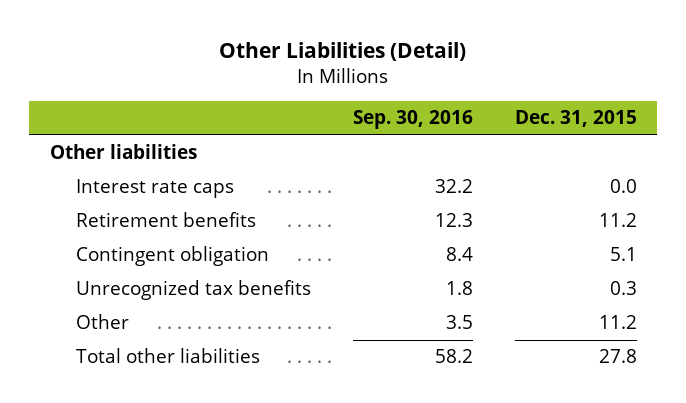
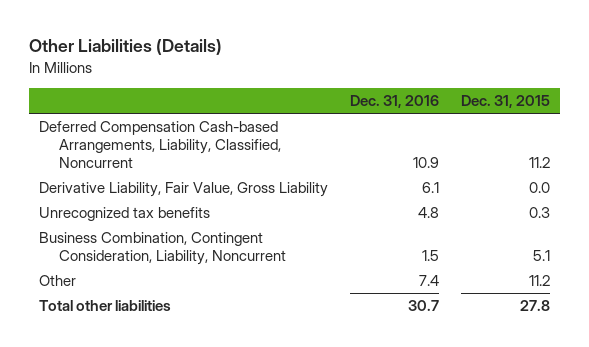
- Other Liabilities (Detail)
+ Other Liabilities (Details)
- | Sep. 30, 2016 | Dec. 31, 2015
+ | Dec. 31, 2016 | Dec. 31, 2015
- Other liabilities
- Interest rate caps | 32.2 | 0.0
- Retirement benefits | 12.3 | 11.2
- Contingent obligation | 8.4 | 5.1
+ Deferred Compensation Cash-based Arrangements, Liability, Classified, Noncurrent | 10.9 | 11.2
+ Derivative Liability, Fair Value, Gross Liability | 6.1 | 0.0
+ Business Combination, Contingent Consideration, Liability, Noncurrent | 1.5 | 5.1

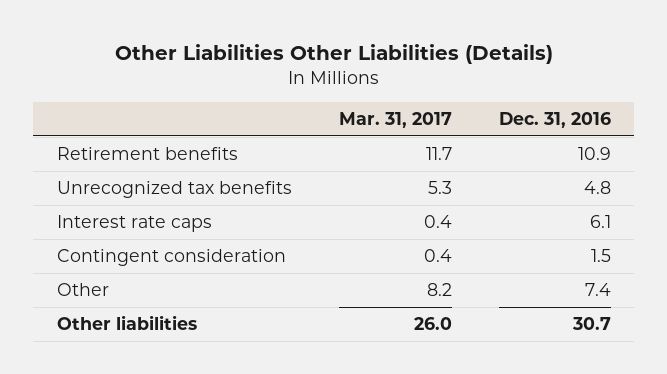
- Other Liabilities (Details)
+ Other Liabilities Other Liabilities (Details)
- | Dec. 31, 2016 | Dec. 31, 2015
+ | Mar. 31, 2017 | Dec. 31, 2016
- Deferred Compensation Cash-based Arrangements, Liability, Classified, Noncurrent | 10.9 | 11.2
- Derivative Liability, Fair Value, Gross Liability | 6.1 | 0.0
+ Retirement benefits | 11.7 | 10.9
- Business Combination, Contingent Consideration, Liability, Noncurrent | 1.5 | 5.1
+ Interest rate caps | 0.4 | 6.1
+ Contingent consideration | 0.4 | 1.5
- Total other liabilities | 30.7 | 27.8
+ Other liabilities | 26.0 | 30.7

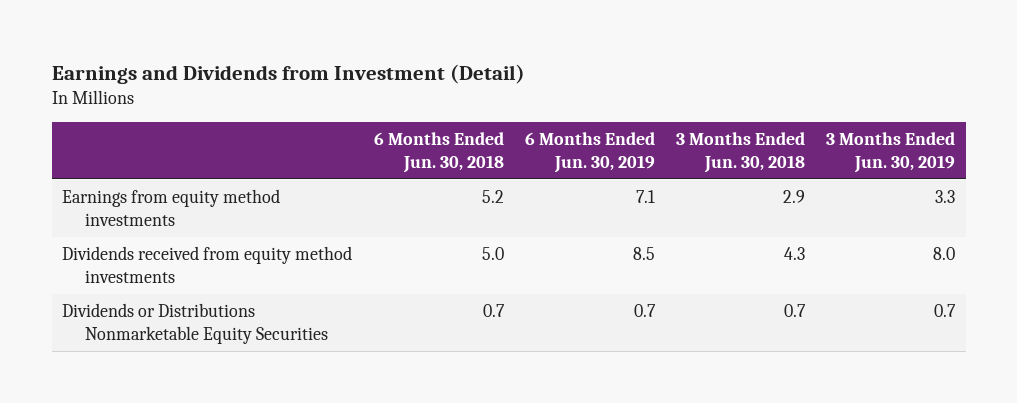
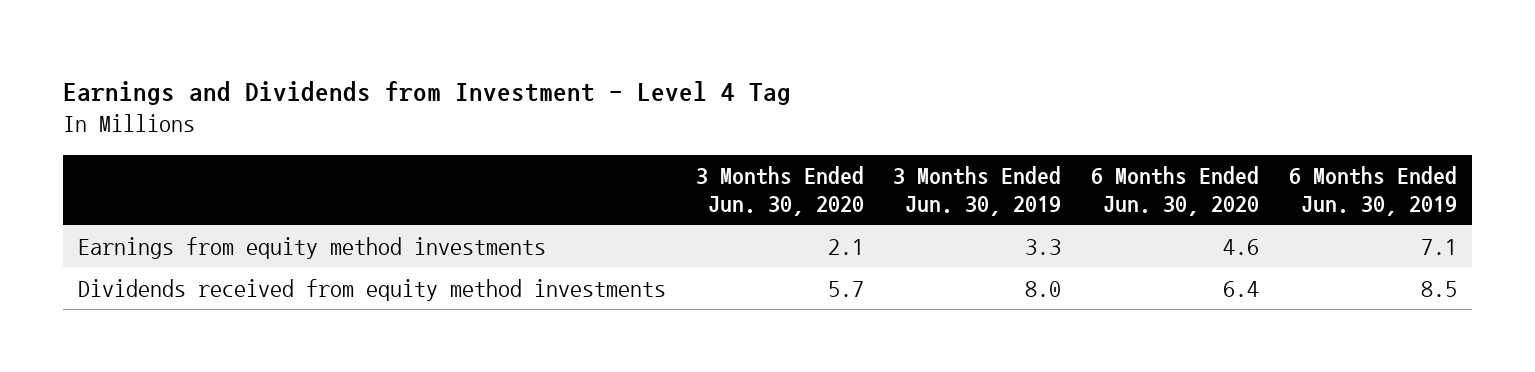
- Earnings and Dividends from Investment (Detail)
+ Earnings and Dividends from Investment - Level 4 Tag
- | 6 Months Ended Jun. 30, 2018 | 6 Months Ended Jun. 30, 2019 | 3 Months Ended Jun. 30, 2018 | 3 Months Ended Jun. 30, 2019
+ | 3 Months Ended Jun. 30, 2020 | 3 Months Ended Jun. 30, 2019 | 6 Months Ended Jun. 30, 2020 | 6 Months Ended Jun. 30, 2019
- Dividends or Distributions Nonmarketable Equity Securities | 0.7 | 0.7 | 0.7 | 0.7

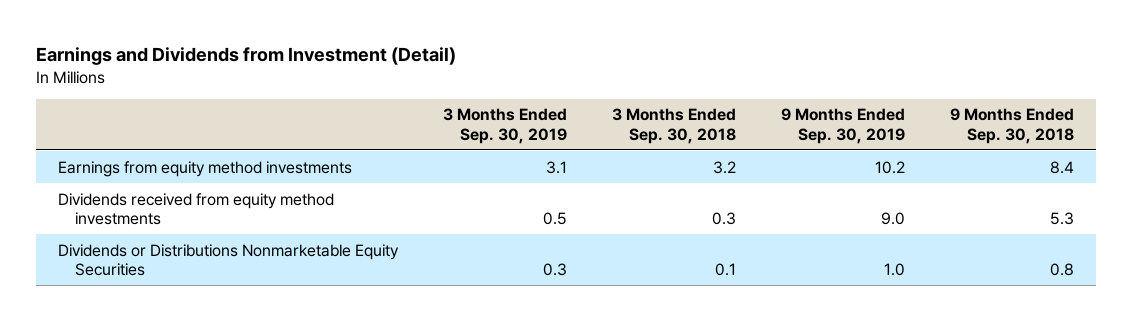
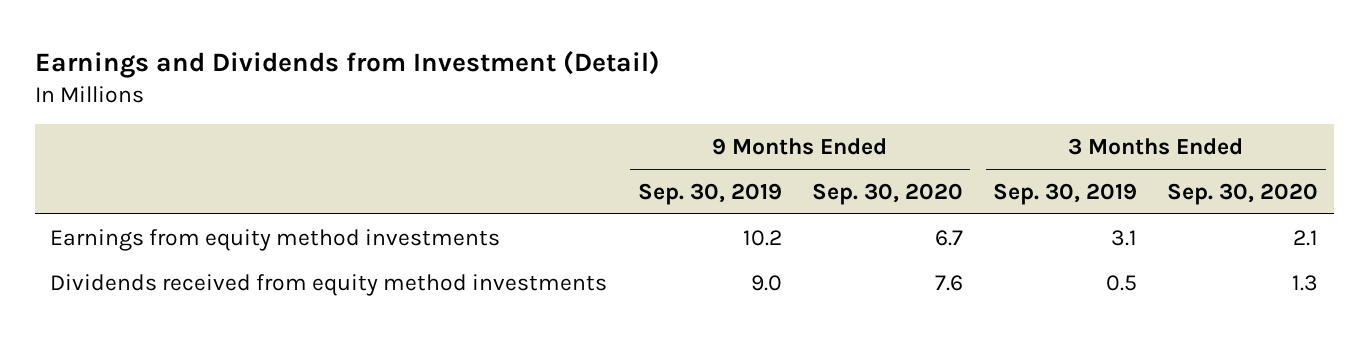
- | 3 Months Ended Sep. 30, 2019 | 3 Months Ended Sep. 30, 2018 | 9 Months Ended Sep. 30, 2019 | 9 Months Ended Sep. 30, 2018
+ | 9 Months Ended Sep. 30, 2019 | 9 Months Ended Sep. 30, 2020 | 3 Months Ended Sep. 30, 2019 | 3 Months Ended Sep. 30, 2020
- Dividends or Distributions Nonmarketable Equity Securities | 0.3 | 0.1 | 1.0 | 0.8

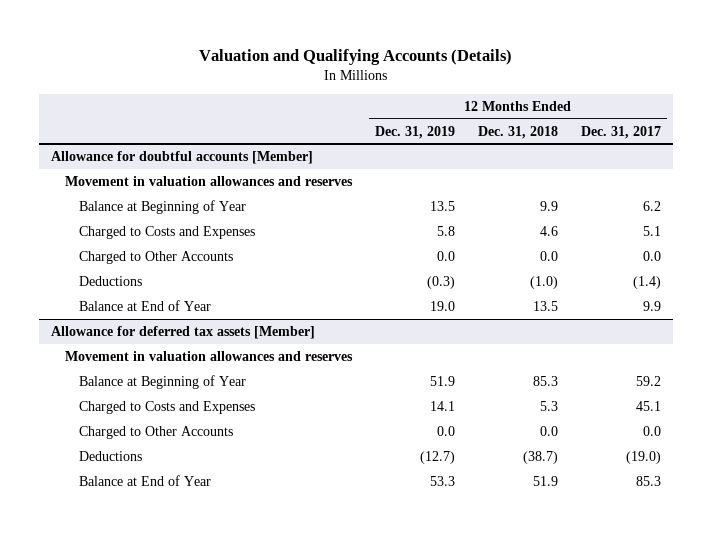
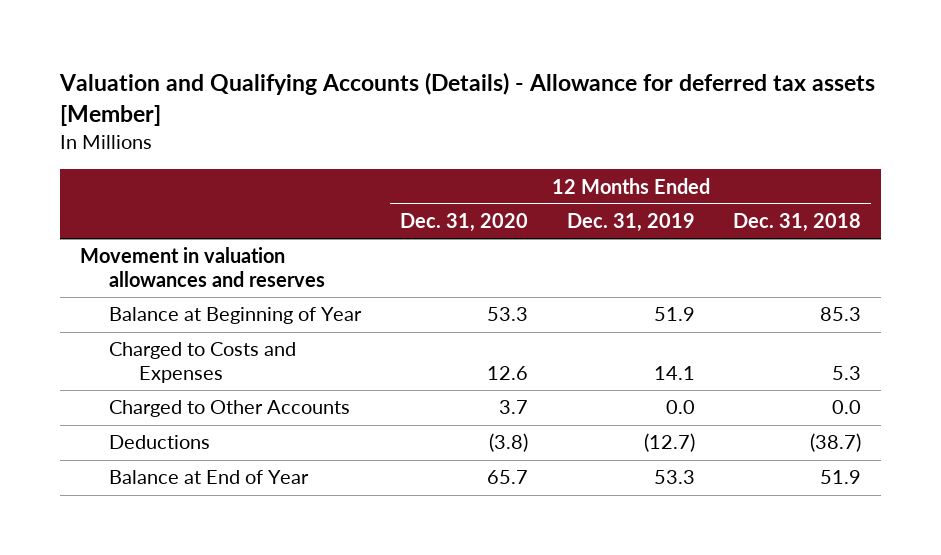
- Valuation and Qualifying Accounts (Details)
+ Valuation and Qualifying Accounts (Details) - Allowance for deferred tax assets [Member]
- | 12 Months Ended Dec. 31, 2019 | 12 Months Ended Dec. 31, 2018 | 12 Months Ended Dec. 31, 2017
+ | 12 Months Ended Dec. 31, 2020 | 12 Months Ended Dec. 31, 2019 | 12 Months Ended Dec. 31, 2018
- Allowance for doubtful accounts [Member]
- Balance at Beginning of Year | 13.5 | 9.9 | 6.2
- Charged to Costs and Expenses | 5.8 | 4.6 | 5.1
- Charged to Other Accounts | 0.0 | 0.0 | 0.0
- Deductions | (0.3) | (1.0) | (1.4)
- Balance at End of Year | 19.0 | 13.5 | 9.9
- Allowance for deferred tax assets [Member]
- Movement in valuation allowances and reserves

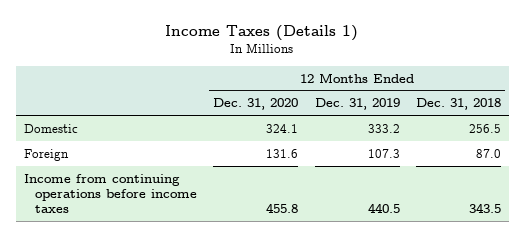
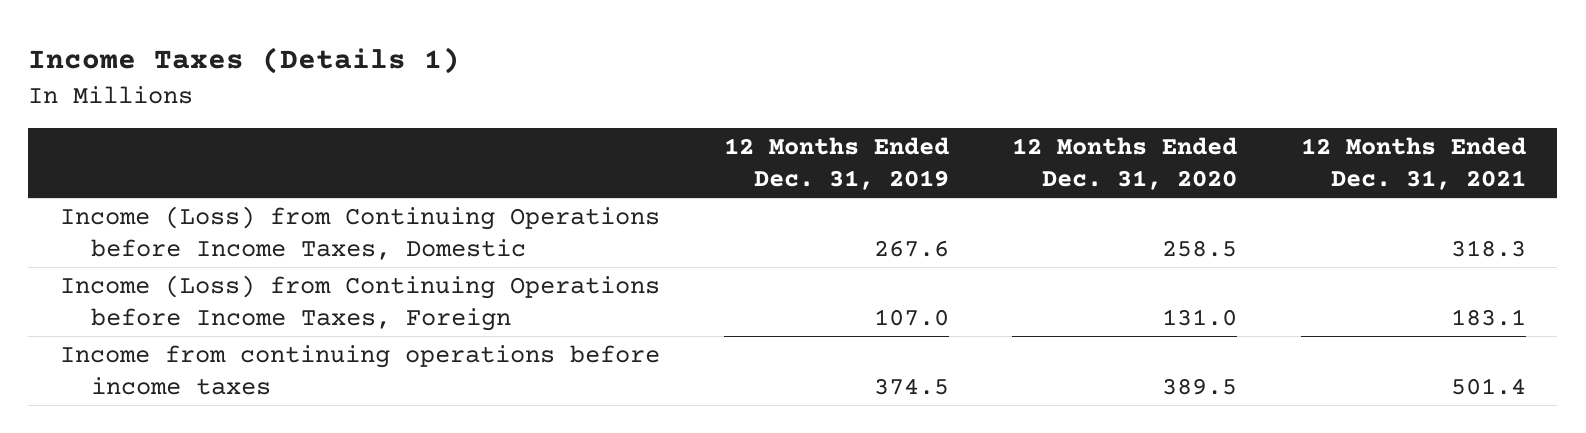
- | 12 Months Ended Dec. 31, 2020 | 12 Months Ended Dec. 31, 2019 | 12 Months Ended Dec. 31, 2018
+ | 12 Months Ended Dec. 31, 2019 | 12 Months Ended Dec. 31, 2020 | 12 Months Ended Dec. 31, 2021
- Domestic | 324.1 | 333.2 | 256.5
- Foreign | 131.6 | 107.3 | 87.0
- Income from continuing operations before income taxes | 455.8 | 440.5 | 343.5
+ Income (Loss) from Continuing Operations before Income Taxes, Domestic | 267.6 | 258.5 | 318.3
+ Income (Loss) from Continuing Operations before Income Taxes, Foreign | 107.0 | 131.0 | 183.1
+ Income from continuing operations before income taxes | 374.5 | 389.5 | 501.4

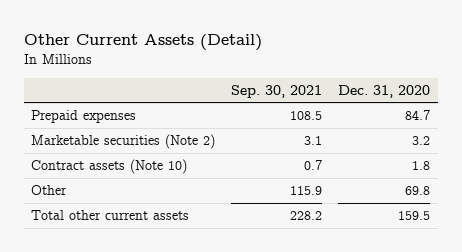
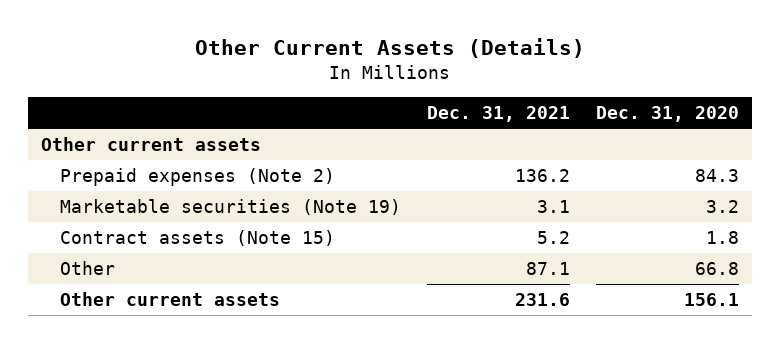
- Other Current Assets (Detail)
+ Other Current Assets (Details)
- | Sep. 30, 2021 | Dec. 31, 2020
+ | Dec. 31, 2021 | Dec. 31, 2020
- Prepaid expenses | 108.5 | 84.7
- Marketable securities (Note 2) | 3.1 | 3.2
- Contract assets (Note 10) | 0.7 | 1.8
- Other | 115.9 | 69.8
- Total other current assets | 228.2 | 159.5
+ Other current assets
+ Prepaid expenses (Note 2) | 136.2 | 84.3
+ Marketable securities (Note 19) | 3.1 | 3.2
+ Contract assets (Note 15) | 5.2 | 1.8
+ Other | 87.1 | 66.8
+ Other current assets | 231.6 | 156.1

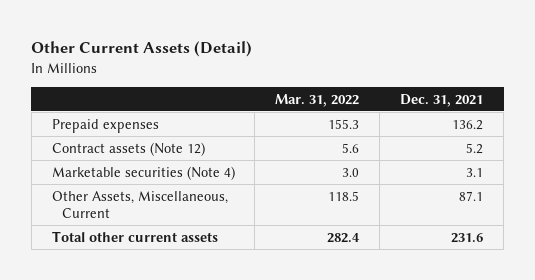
- Other Current Assets (Details)
+ Other Current Assets (Detail)
- | Dec. 31, 2021 | Dec. 31, 2020
+ | Mar. 31, 2022 | Dec. 31, 2021
- Other current assets
- Prepaid expenses (Note 2) | 136.2 | 84.3
- Marketable securities (Note 19) | 3.1 | 3.2
- Contract assets (Note 15) | 5.2 | 1.8
- Other | 87.1 | 66.8
- Other current assets | 231.6 | 156.1
+ Prepaid expenses | 155.3 | 136.2
+ Contract assets (Note 12) | 5.6 | 5.2
+ Marketable securities (Note 4) | 3.0 | 3.1
+ Other Assets, Miscellaneous, Current | 118.5 | 87.1
+ Total other current assets | 282.4 | 231.6

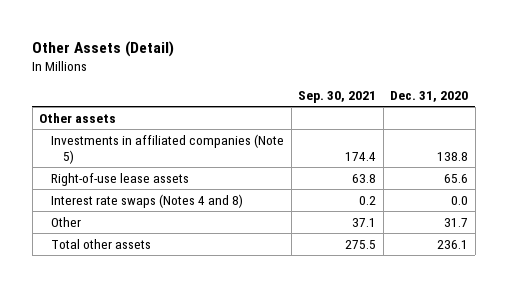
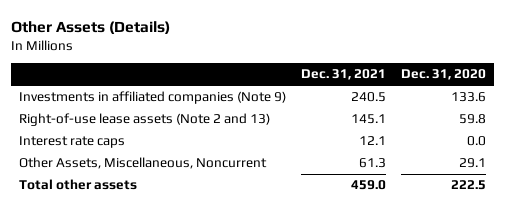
- Other Assets (Detail)
+ Other Assets (Details)
- | Sep. 30, 2021 | Dec. 31, 2020
+ | Dec. 31, 2021 | Dec. 31, 2020
- Other assets
- Investments in affiliated companies (Note 5) | 174.4 | 138.8
- Right-of-use lease assets | 63.8 | 65.6
- Interest rate swaps (Notes 4 and 8) | 0.2 | 0.0
- Other | 37.1 | 31.7
- Total other assets | 275.5 | 236.1
+ Investments in affiliated companies (Note 9) | 240.5 | 133.6
+ Right-of-use lease assets (Note 2 and 13) | 145.1 | 59.8
+ Interest rate caps | 12.1 | 0.0
+ Other Assets, Miscellaneous, Noncurrent | 61.3 | 29.1
+ Total other assets | 459.0 | 222.5

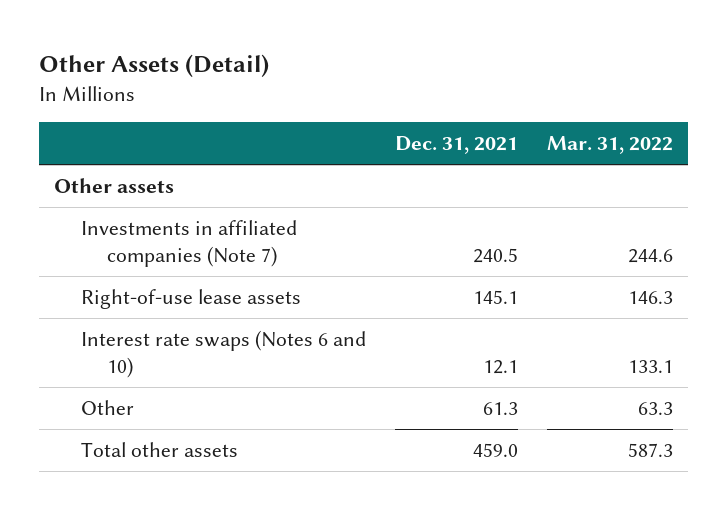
- Other Assets (Details)
+ Other Assets (Detail)
- | Dec. 31, 2021 | Dec. 31, 2020
+ | Dec. 31, 2021 | Mar. 31, 2022
- Investments in affiliated companies (Note 9) | 240.5 | 133.6
- Right-of-use lease assets (Note 2 and 13) | 145.1 | 59.8
- Interest rate caps | 12.1 | 0.0
- Other Assets, Miscellaneous, Noncurrent | 61.3 | 29.1
+ Other assets
+ Investments in affiliated companies (Note 7) | 240.5 | 244.6
+ Right-of-use lease assets | 145.1 | 146.3
+ Interest rate swaps (Notes 6 and 10) | 12.1 | 133.1
+ Other | 61.3 | 63.3

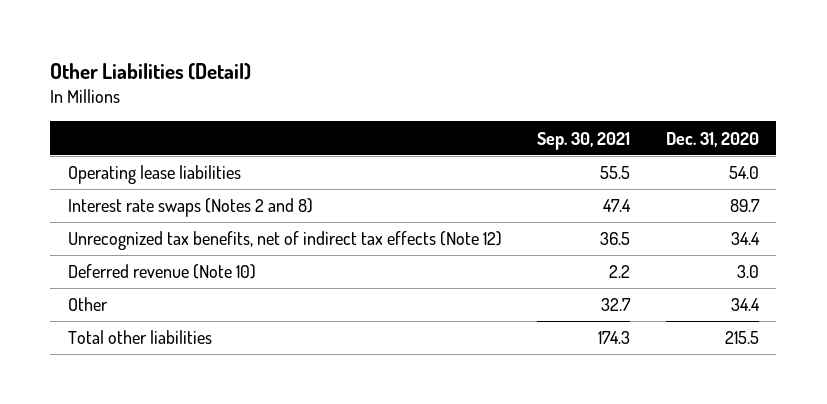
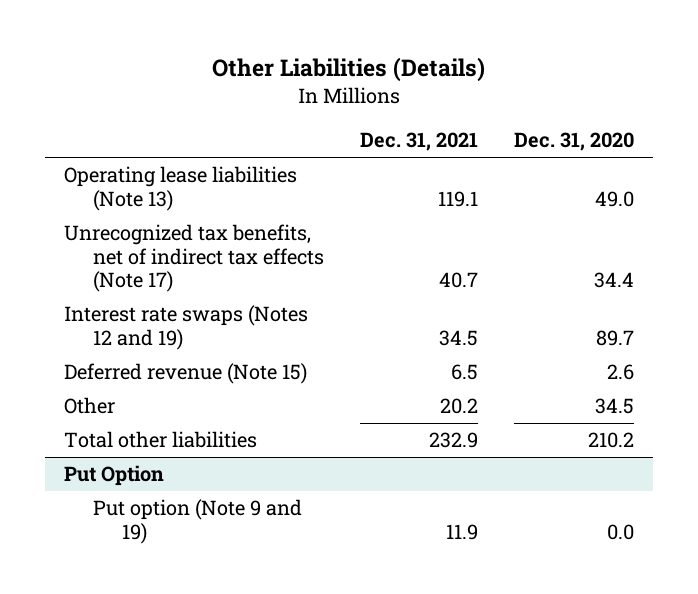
- Other Liabilities (Detail)
+ Other Liabilities (Details)
- | Sep. 30, 2021 | Dec. 31, 2020
+ | Dec. 31, 2021 | Dec. 31, 2020
- Operating lease liabilities | 55.5 | 54.0
- Interest rate swaps (Notes 2 and 8) | 47.4 | 89.7
- Unrecognized tax benefits, net of indirect tax effects (Note 12) | 36.5 | 34.4
- Deferred revenue (Note 10) | 2.2 | 3.0
- Other | 32.7 | 34.4
- Total other liabilities | 174.3 | 215.5
+ Operating lease liabilities (Note 13) | 119.1 | 49.0
+ Unrecognized tax benefits, net of indirect tax effects (Note 17) | 40.7 | 34.4
+ Interest rate swaps (Notes 12 and 19) | 34.5 | 89.7
+ Deferred revenue (Note 15) | 6.5 | 2.6
+ Other | 20.2 | 34.5
+ Total other liabilities | 232.9 | 210.2
+ Put Option
+ Put option (Note 9 and 19) | 11.9 | 0.0

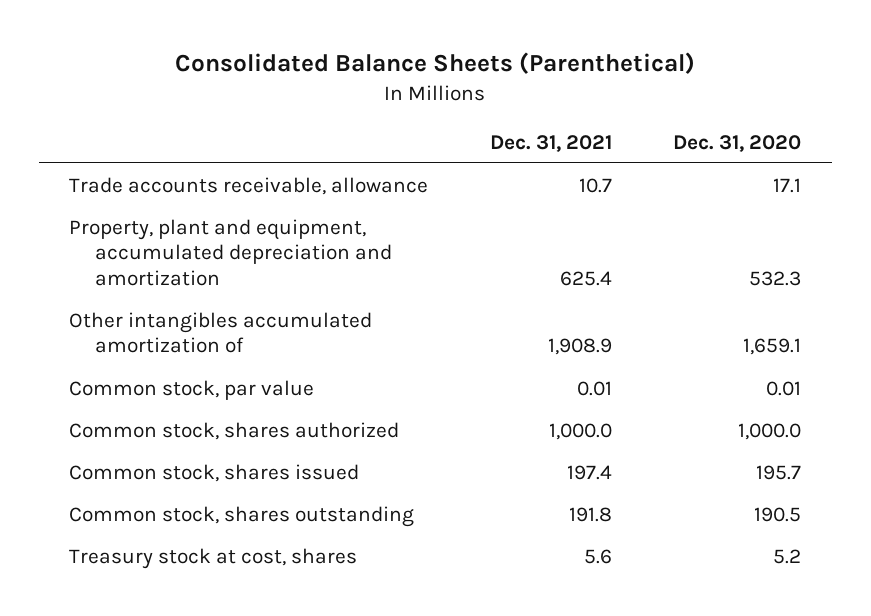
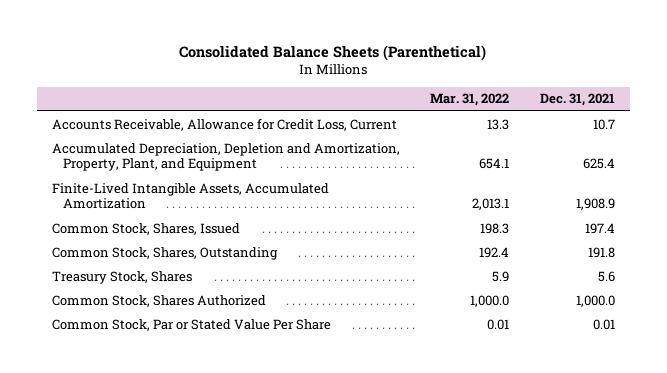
- | Dec. 31, 2021 | Dec. 31, 2020
+ | Mar. 31, 2022 | Dec. 31, 2021
- Trade accounts receivable, allowance | 10.7 | 17.1
- Property, plant and equipment, accumulated depreciation and amortization | 625.4 | 532.3
- Other intangibles accumulated amortization of | 1,908.9 | 1,659.1
- Common stock, par value | 0.01 | 0.01
- Common stock, shares authorized | 1,000.0 | 1,000.0
- Common stock, shares issued | 197.4 | 195.7
- Common stock, shares outstanding | 191.8 | 190.5
- Treasury stock at cost, shares | 5.6 | 5.2
+ Accounts Receivable, Allowance for Credit Loss, Current | 13.3 | 10.7
+ Accumulated Depreciation, Depletion and Amortization, Property, Plant, and Equipment | 654.1 | 625.4
+ Finite-Lived Intangible Assets, Accumulated Amortization | 2,013.1 | 1,908.9
+ Common Stock, Shares, Issued | 198.3 | 197.4
+ Common Stock, Shares, Outstanding | 192.4 | 191.8
+ Treasury Stock, Shares | 5.9 | 5.6
+ Common Stock, Shares Authorized | 1,000.0 | 1,000.0
+ Common Stock, Par or Stated Value Per Share | 0.01 | 0.01

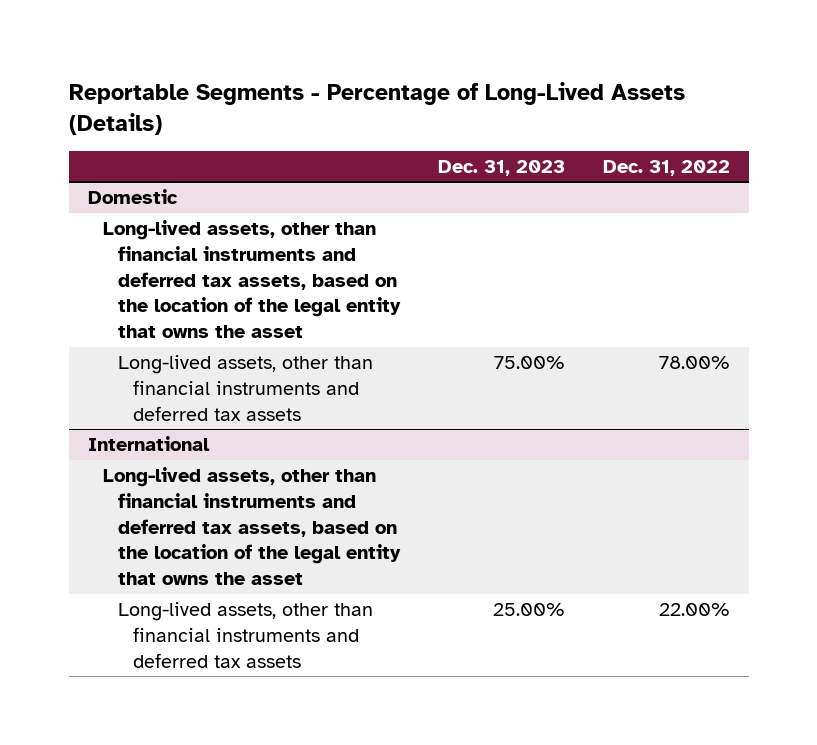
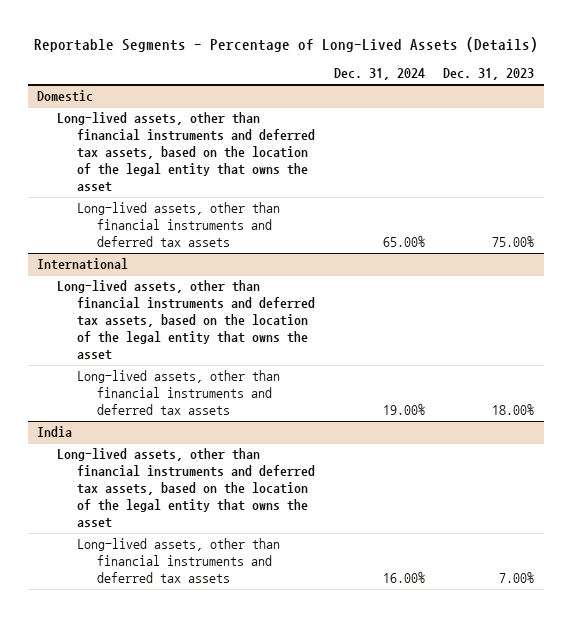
- | Dec. 31, 2023 | Dec. 31, 2022
+ | Dec. 31, 2024 | Dec. 31, 2023
@ International
- Long-lived assets, other than financial instruments and deferred tax assets | 25.00% | 22.00%
+ Long-lived assets, other than financial instruments and deferred tax assets | 19.00% | 18.00%
+ India
+ Long-lived assets, other than financial instruments and deferred tax assets, based on the location of the legal entity that owns the asset
+ Long-lived assets, other than financial instruments and deferred tax assets | 16.00% | 7.00%

